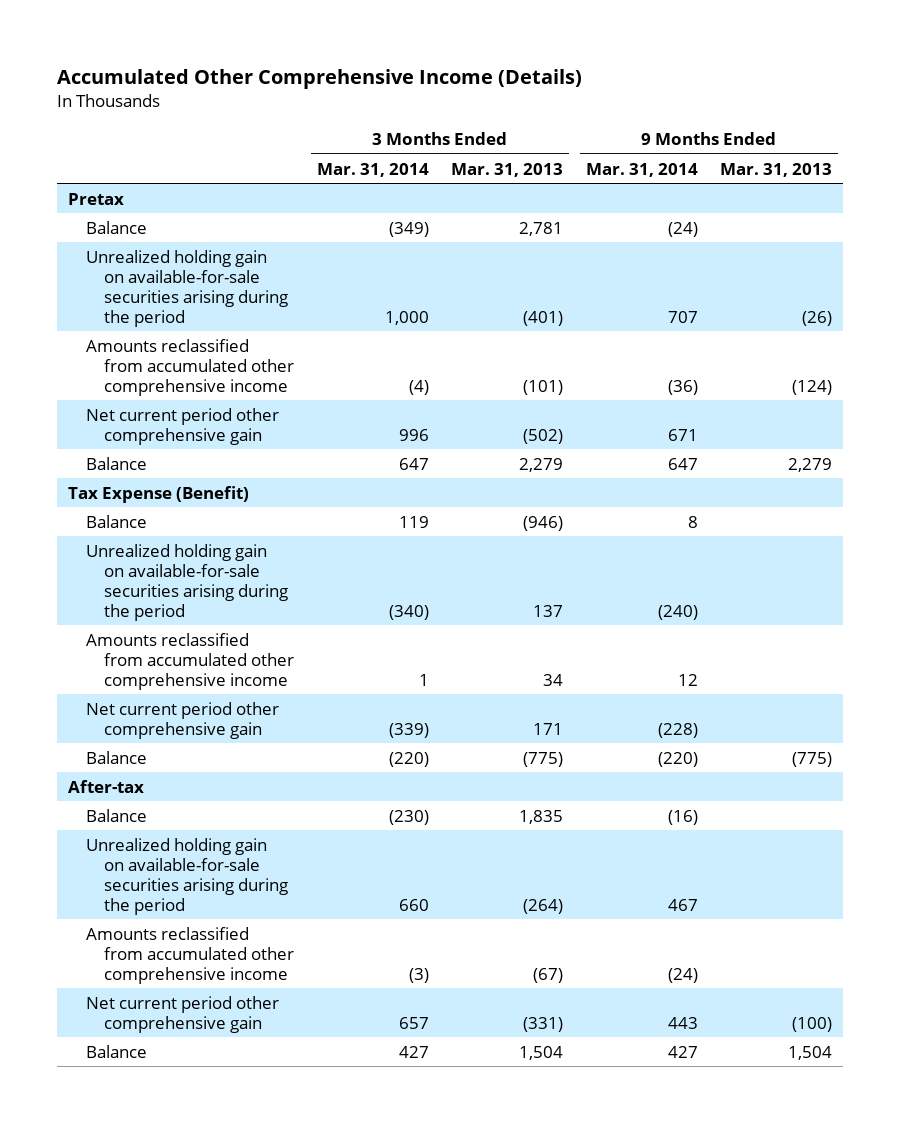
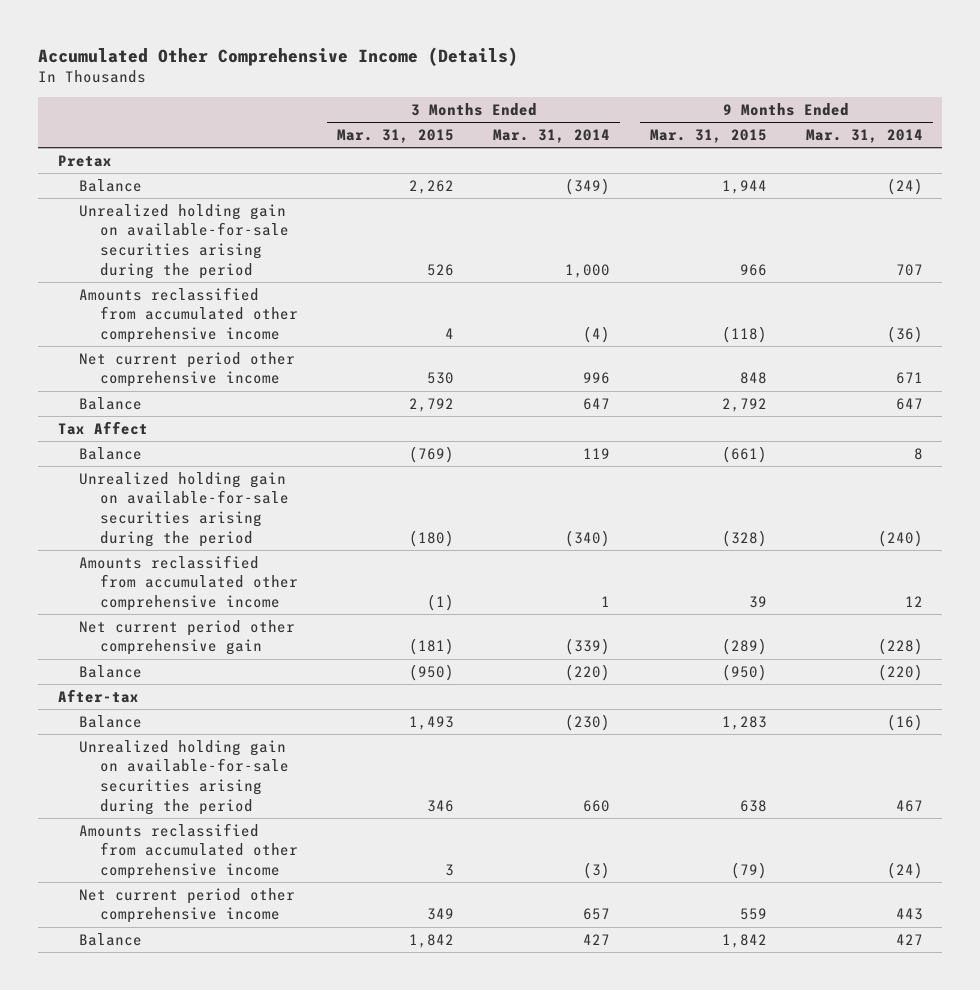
- | 3 Months Ended Mar. 31, 2014 | 3 Months Ended Mar. 31, 2013 | 9 Months Ended Mar. 31, 2014 | 9 Months Ended Mar. 31, 2013
+ | 3 Months Ended Mar. 31, 2015 | 3 Months Ended Mar. 31, 2014 | 9 Months Ended Mar. 31, 2015 | 9 Months Ended Mar. 31, 2014
- Net current period other comprehensive gain | 996 | (502) | 671 |
+ Net current period other comprehensive income | 530 | 996 | 848 | 671
- Tax Expense (Benefit)
+ Tax Affect
- Net current period other comprehensive gain | 657 | (331) | 443 | (100)
+ Net current period other comprehensive income | 349 | 657 | 559 | 443

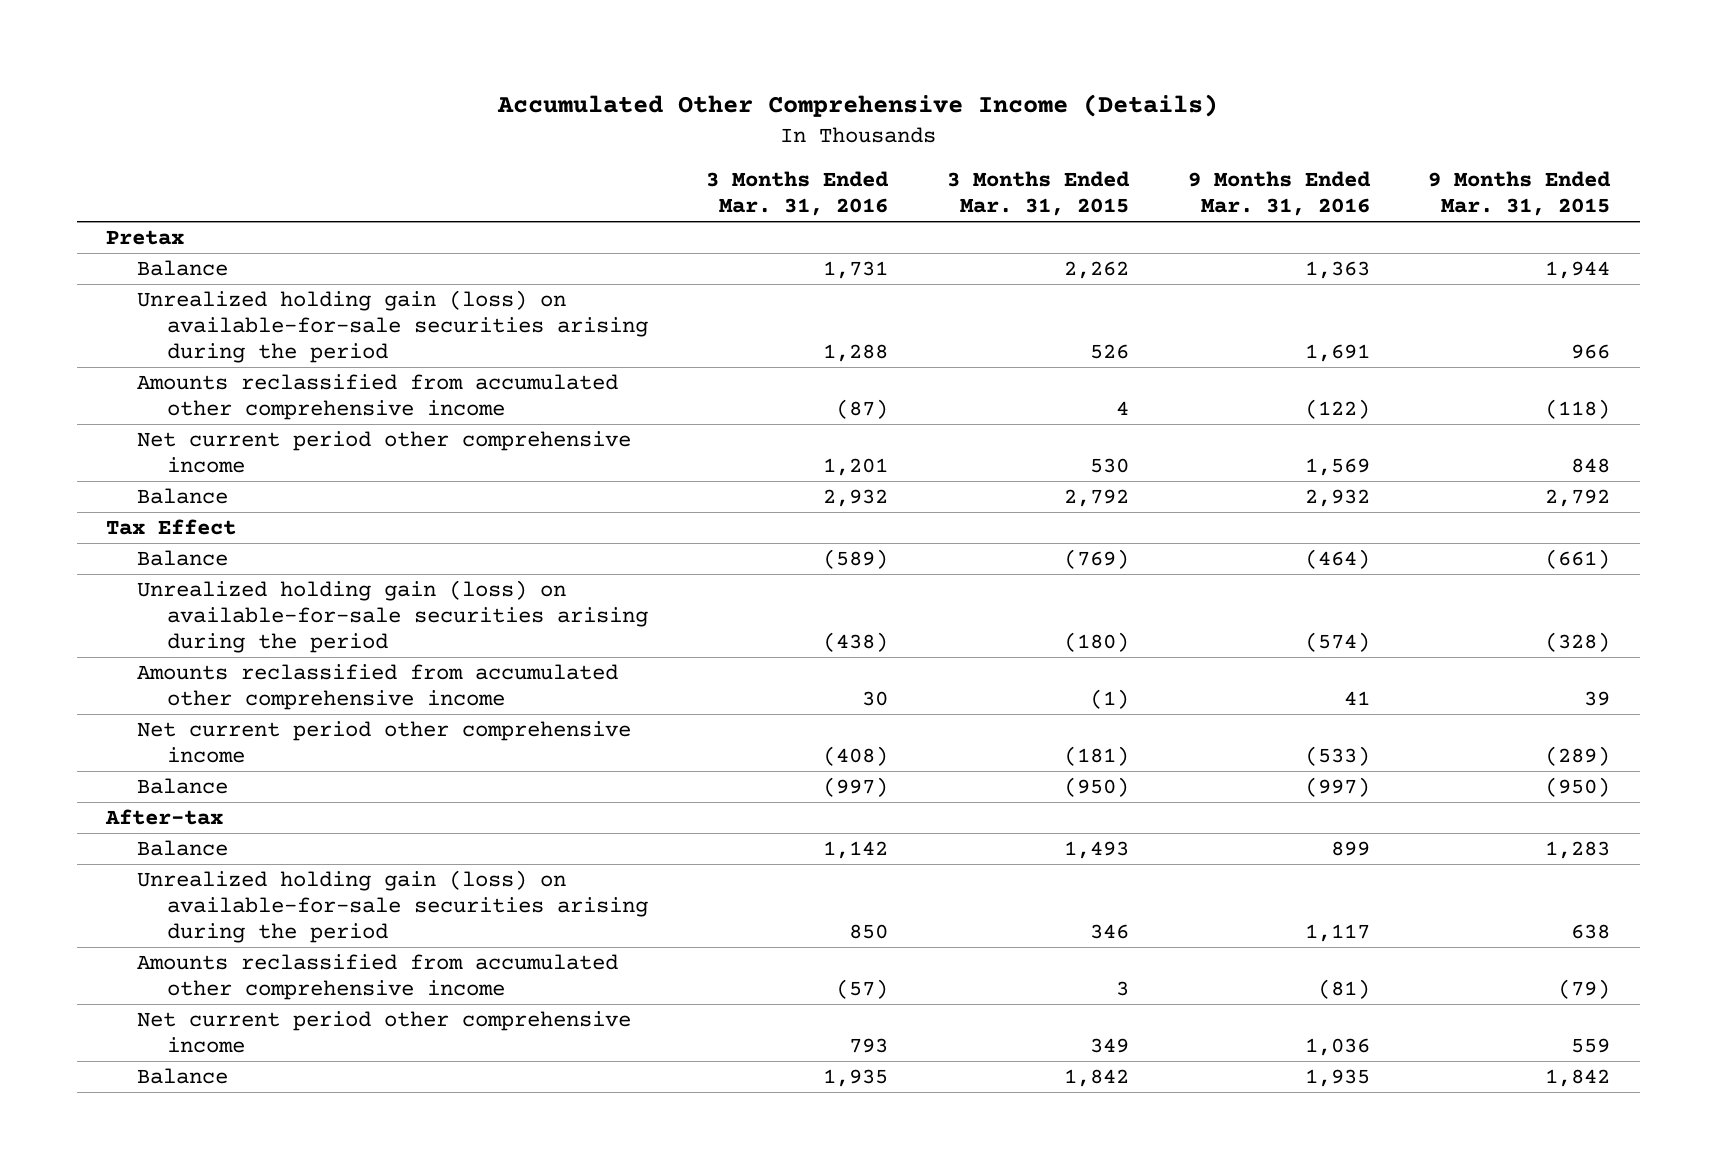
- | 3 Months Ended Mar. 31, 2015 | 3 Months Ended Mar. 31, 2014 | 9 Months Ended Mar. 31, 2015 | 9 Months Ended Mar. 31, 2014
+ | 3 Months Ended Mar. 31, 2016 | 3 Months Ended Mar. 31, 2015 | 9 Months Ended Mar. 31, 2016 | 9 Months Ended Mar. 31, 2015
- Unrealized holding gain on available-for-sale securities arising during the period | 526 | 1,000 | 966 | 707
+ Unrealized holding gain (loss) on available-for-sale securities arising during the period | 1,288 | 526 | 1,691 | 966
- Tax Affect
+ Tax Effect
- Unrealized holding gain on available-for-sale securities arising during the period | (180) | (340) | (328) | (240)
+ Unrealized holding gain (loss) on available-for-sale securities arising during the period | (438) | (180) | (574) | (328)
- Net current period other comprehensive gain | (181) | (339) | (289) | (228)
+ Net current period other comprehensive income | (408) | (181) | (533) | (289)
- Unrealized holding gain on available-for-sale securities arising during the period | 346 | 660 | 638 | 467
+ Unrealized holding gain (loss) on available-for-sale securities arising during the period | 850 | 346 | 1,117 | 638

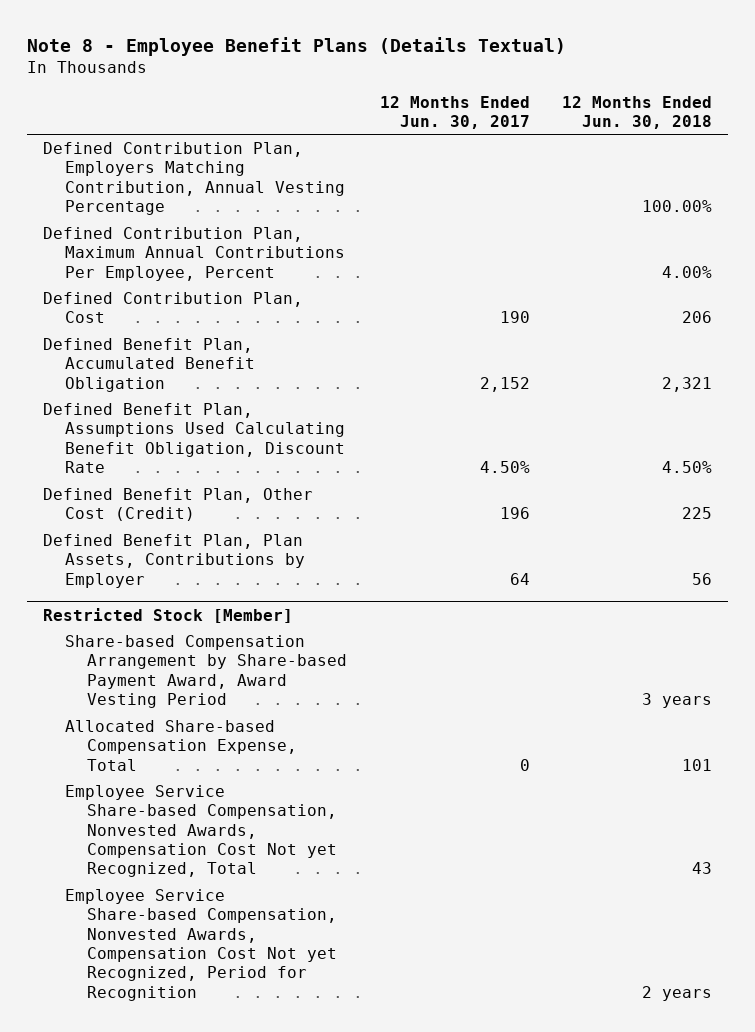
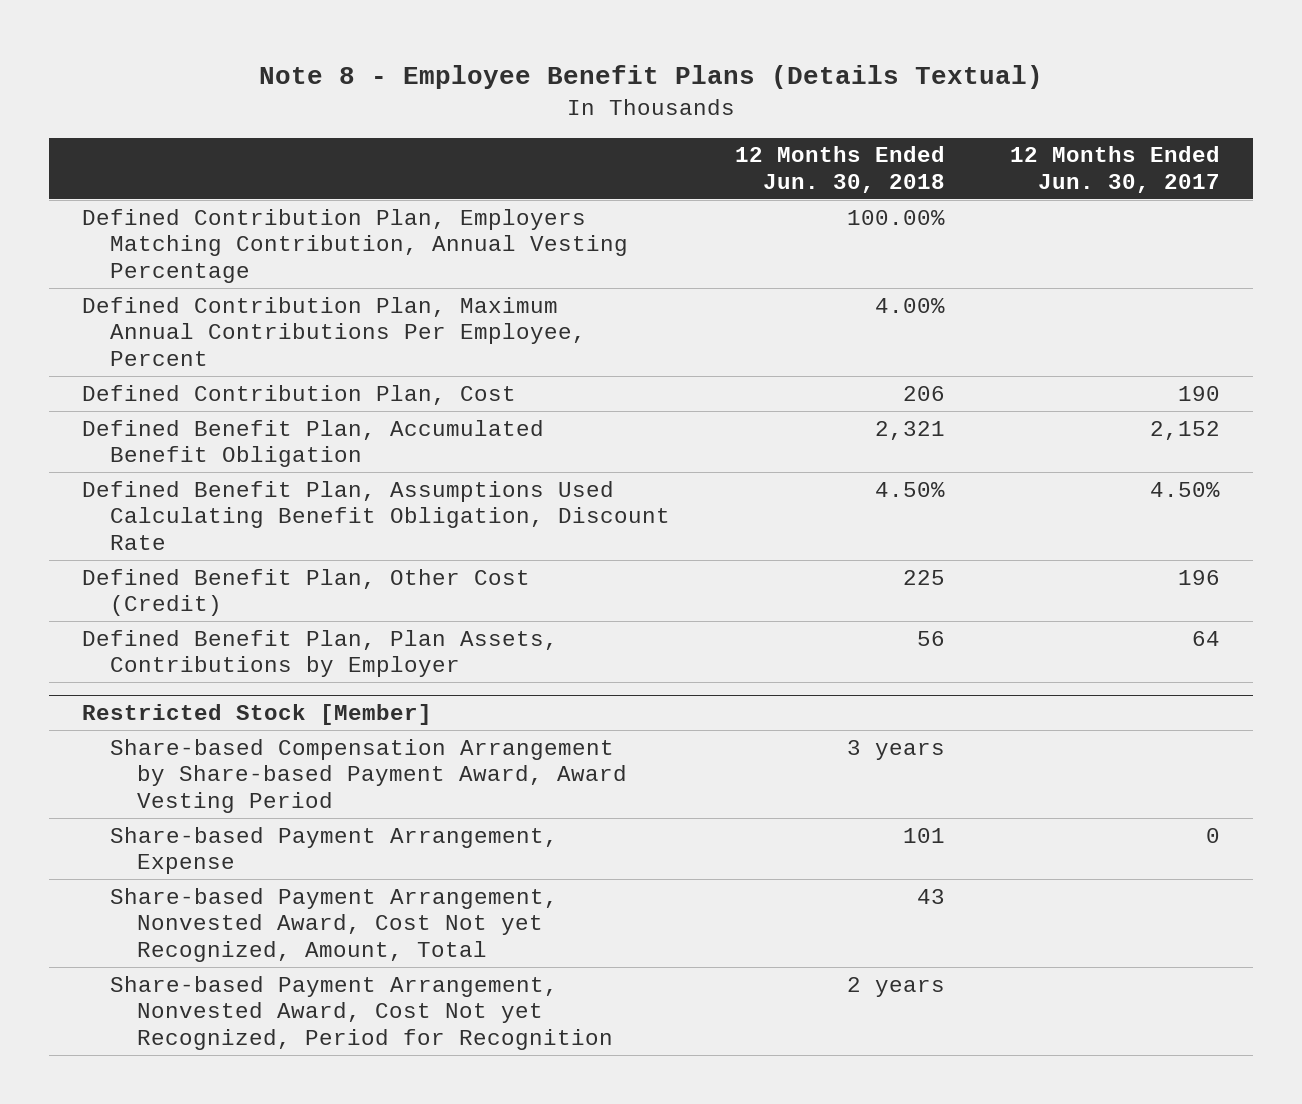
- | 12 Months Ended Jun. 30, 2017 | 12 Months Ended Jun. 30, 2018
+ | 12 Months Ended Jun. 30, 2018 | 12 Months Ended Jun. 30, 2017
@ Restricted Stock [Member]
- Allocated Share-based Compensation Expense, Total | 0 | 101
- Employee Service Share-based Compensation, Nonvested Awards, Compensation Cost Not yet Recognized, Total | | 43
- Employee Service Share-based Compensation, Nonvested Awards, Compensation Cost Not yet Recognized, Period for Recognition | | 2 years
+ Share-based Payment Arrangement, Expense | 101 | 0
+ Share-based Payment Arrangement, Nonvested Award, Cost Not yet Recognized, Amount, Total | 43 |
+ Share-based Payment Arrangement, Nonvested Award, Cost Not yet Recognized, Period for Recognition | 2 years |

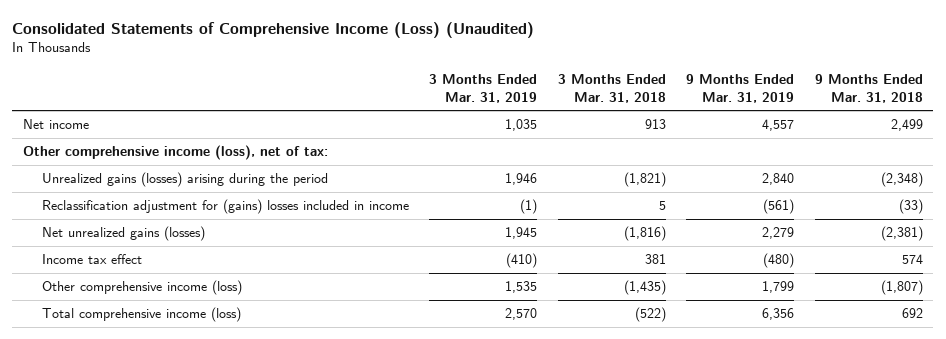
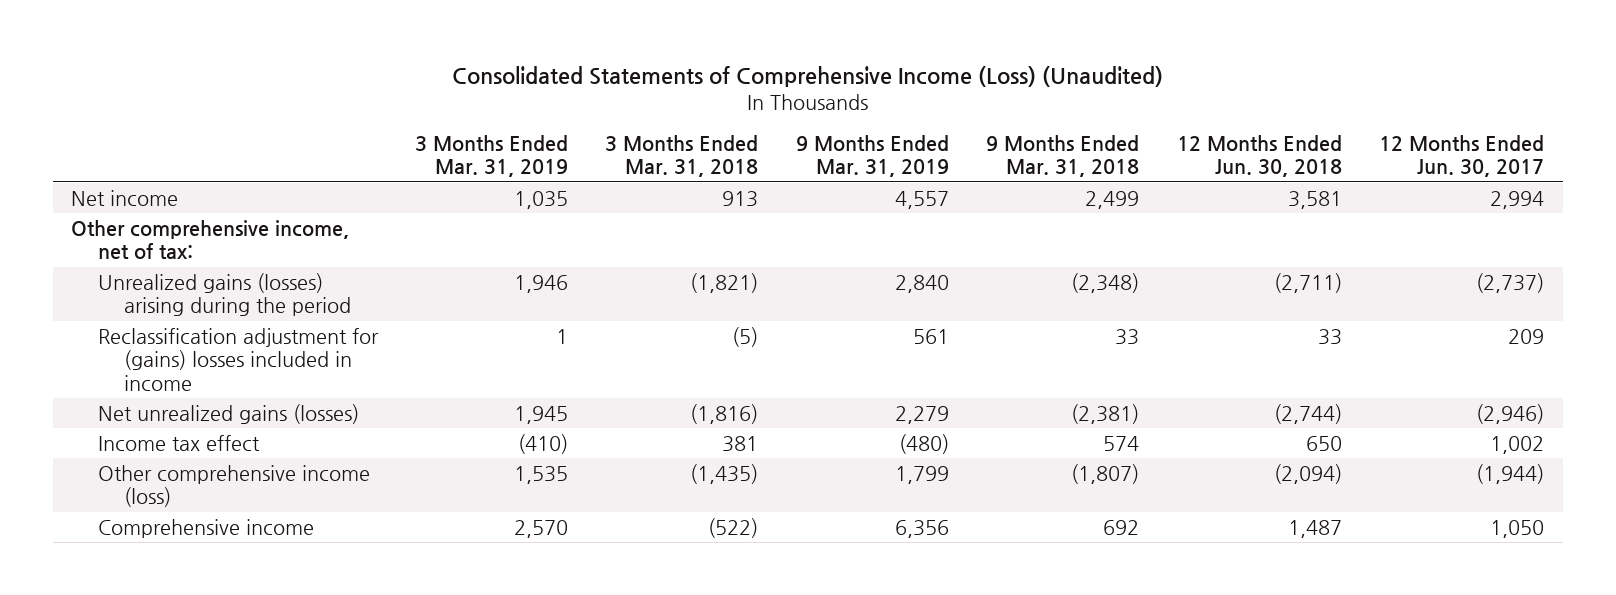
- | 3 Months Ended Mar. 31, 2019 | 3 Months Ended Mar. 31, 2018 | 9 Months Ended Mar. 31, 2019 | 9 Months Ended Mar. 31, 2018
+ | 3 Months Ended Mar. 31, 2019 | 3 Months Ended Mar. 31, 2018 | 9 Months Ended Mar. 31, 2019 | 9 Months Ended Mar. 31, 2018 | 12 Months Ended Jun. 30, 2018 | 12 Months Ended Jun. 30, 2017
- Other comprehensive income (loss), net of tax:
+ Other comprehensive income, net of tax:
- Reclassification adjustment for (gains) losses included in income | (1) | 5 | (561) | (33)
+ Reclassification adjustment for (gains) losses included in income | 1 | (5) | 561 | 33 | 33 | 209
- Total comprehensive income (loss) | 2,570 | (522) | 6,356 | 692
+ Comprehensive income | 2,570 | (522) | 6,356 | 692 | 1,487 | 1,050

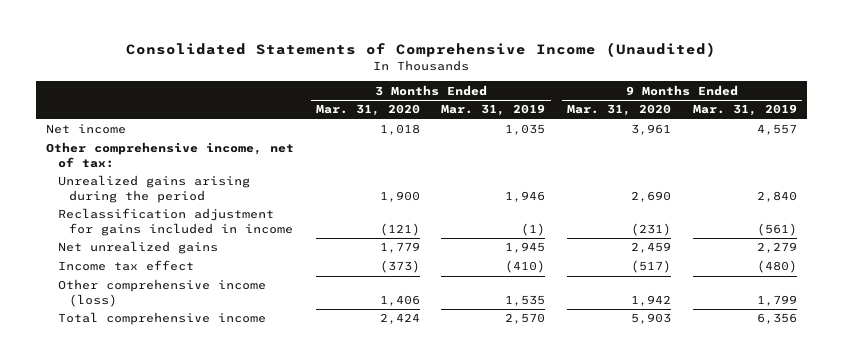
- Consolidated Statements of Comprehensive Income (Loss) (Unaudited)
+ Consolidated Statements of Comprehensive Income (Unaudited)
- | 3 Months Ended Mar. 31, 2019 | 3 Months Ended Mar. 31, 2018 | 9 Months Ended Mar. 31, 2019 | 9 Months Ended Mar. 31, 2018 | 12 Months Ended Jun. 30, 2018 | 12 Months Ended Jun. 30, 2017
+ | 3 Months Ended Mar. 31, 2020 | 3 Months Ended Mar. 31, 2019 | 9 Months Ended Mar. 31, 2020 | 9 Months Ended Mar. 31, 2019
- Unrealized gains (losses) arising during the period | 1,946 | (1,821) | 2,840 | (2,348) | (2,711) | (2,737)
- Reclassification adjustment for (gains) losses included in income | 1 | (5) | 561 | 33 | 33 | 209
- Net unrealized gains (losses) | 1,945 | (1,816) | 2,279 | (2,381) | (2,744) | (2,946)
+ Unrealized gains arising during the period | 1,900 | 1,946 | 2,690 | 2,840
+ Reclassification adjustment for gains included in income | (121) | (1) | (231) | (561)
+ Net unrealized gains | 1,779 | 1,945 | 2,459 | 2,279
- Comprehensive income | 2,570 | (522) | 6,356 | 692 | 1,487 | 1,050
+ Total comprehensive income | 2,424 | 2,570 | 5,903 | 6,356

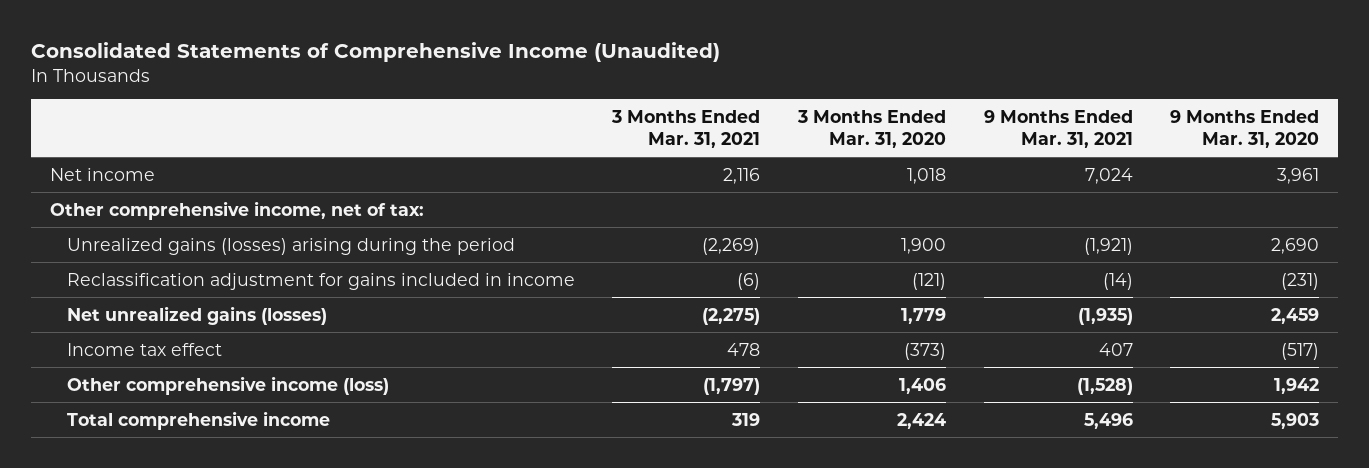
- | 3 Months Ended Mar. 31, 2020 | 3 Months Ended Mar. 31, 2019 | 9 Months Ended Mar. 31, 2020 | 9 Months Ended Mar. 31, 2019
+ | 3 Months Ended Mar. 31, 2021 | 3 Months Ended Mar. 31, 2020 | 9 Months Ended Mar. 31, 2021 | 9 Months Ended Mar. 31, 2020
- Unrealized gains arising during the period | 1,900 | 1,946 | 2,690 | 2,840
+ Unrealized gains (losses) arising during the period | (2,269) | 1,900 | (1,921) | 2,690
- Net unrealized gains | 1,779 | 1,945 | 2,459 | 2,279
+ Net unrealized gains (losses) | (2,275) | 1,779 | (1,935) | 2,459

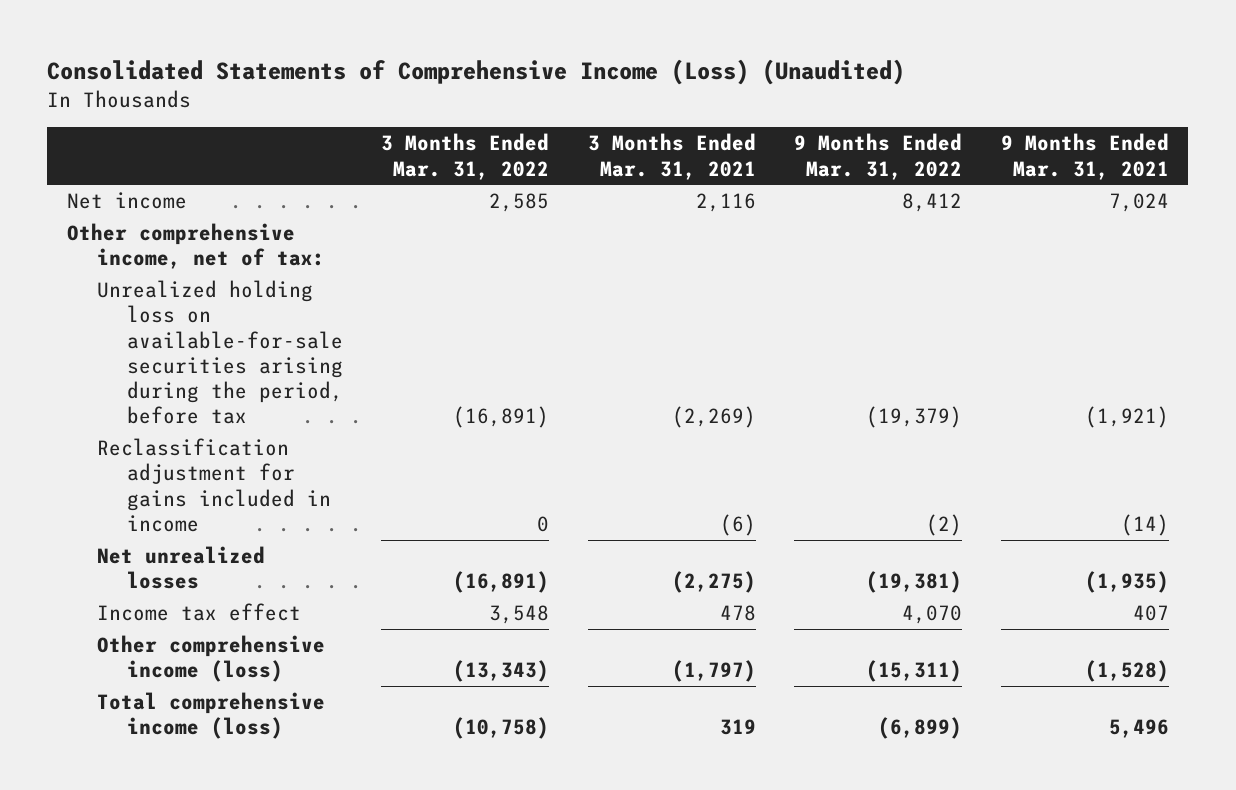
- Consolidated Statements of Comprehensive Income (Unaudited)
+ Consolidated Statements of Comprehensive Income (Loss) (Unaudited)
- | 3 Months Ended Mar. 31, 2021 | 3 Months Ended Mar. 31, 2020 | 9 Months Ended Mar. 31, 2021 | 9 Months Ended Mar. 31, 2020
+ | 3 Months Ended Mar. 31, 2022 | 3 Months Ended Mar. 31, 2021 | 9 Months Ended Mar. 31, 2022 | 9 Months Ended Mar. 31, 2021
- Unrealized gains (losses) arising during the period | (2,269) | 1,900 | (1,921) | 2,690
+ Unrealized holding loss on available-for-sale securities arising during the period, before tax | (16,891) | (2,269) | (19,379) | (1,921)
- Net unrealized gains (losses) | (2,275) | 1,779 | (1,935) | 2,459
+ Net unrealized losses | (16,891) | (2,275) | (19,381) | (1,935)
- Total comprehensive income | 319 | 2,424 | 5,496 | 5,903
+ Total comprehensive income (loss) | (10,758) | 319 | (6,899) | 5,496

